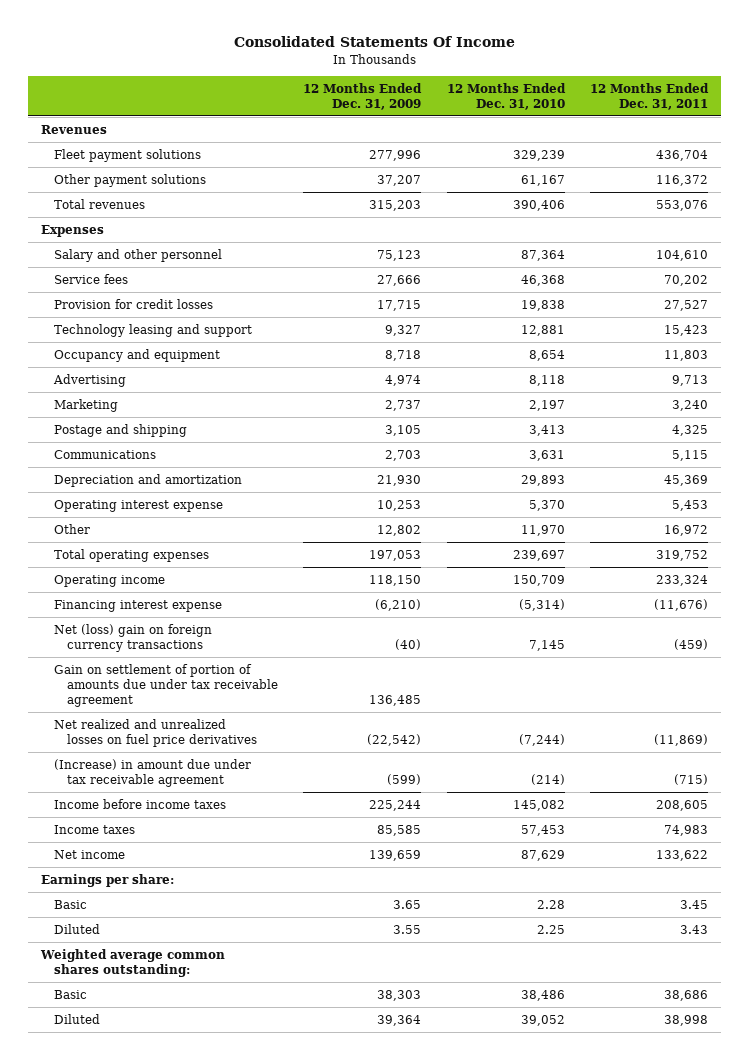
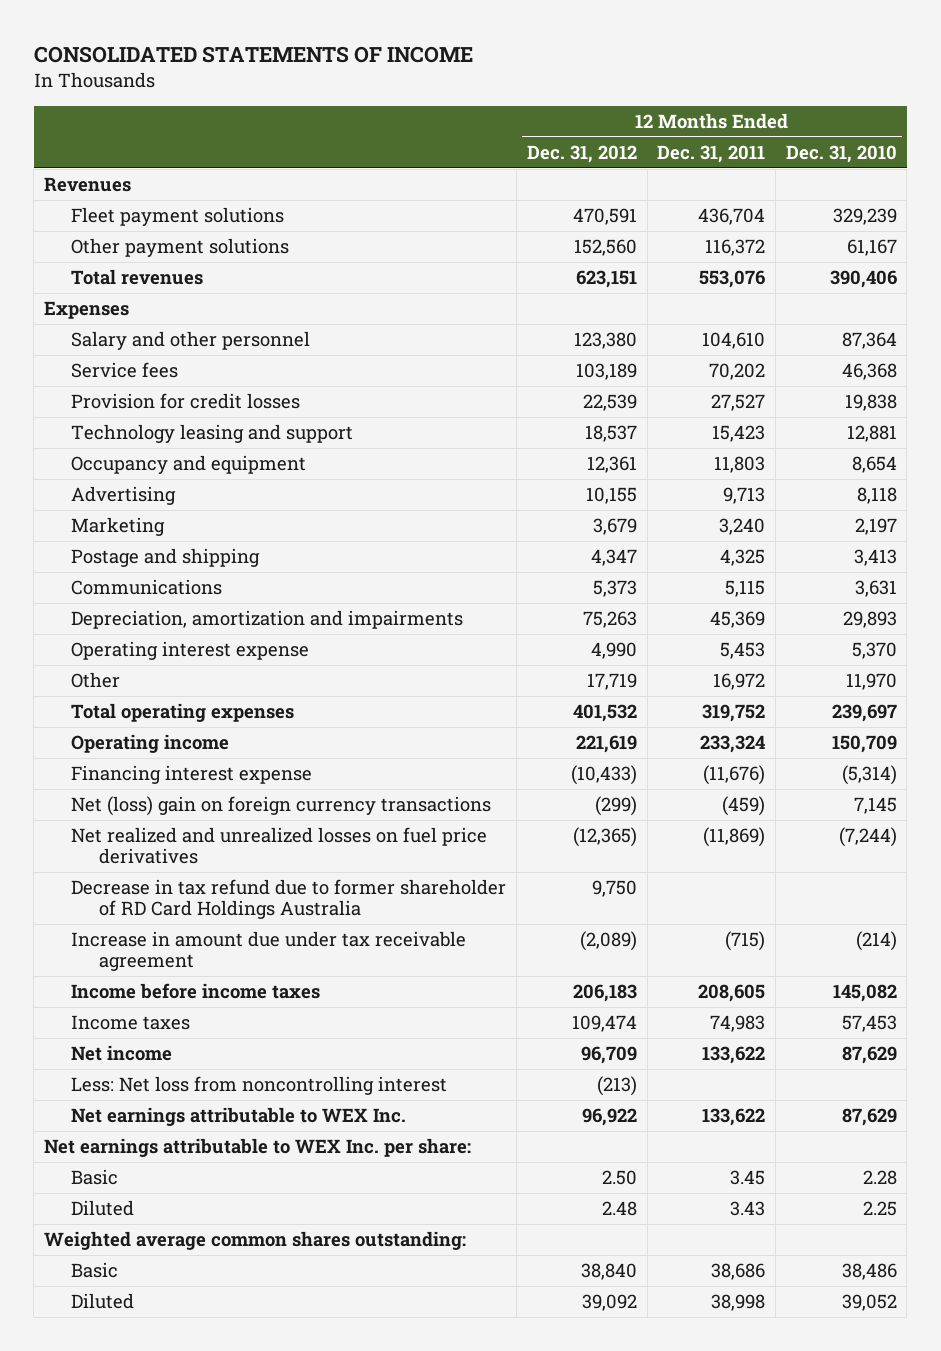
- Consolidated Statements Of Income
+ CONSOLIDATED STATEMENTS OF INCOME
- | 12 Months Ended Dec. 31, 2009 | 12 Months Ended Dec. 31, 2010 | 12 Months Ended Dec. 31, 2011
+ | 12 Months Ended Dec. 31, 2012 | 12 Months Ended Dec. 31, 2011 | 12 Months Ended Dec. 31, 2010
- Depreciation and amortization | 21,930 | 29,893 | 45,369
+ Depreciation, amortization and impairments | 75,263 | 45,369 | 29,893
- Gain on settlement of portion of amounts due under tax receivable agreement | 136,485 | |
- (Increase) in amount due under tax receivable agreement | (599) | (214) | (715)
+ Decrease in tax refund due to former shareholder of RD Card Holdings Australia | 9,750 | |
+ Increase in amount due under tax receivable agreement | (2,089) | (715) | (214)
- Earnings per share:
+ Less: Net loss from noncontrolling interest | (213) | |
+ Net earnings attributable to WEX Inc. | 96,922 | 133,622 | 87,629
+ Net earnings attributable to WEX Inc. per share:

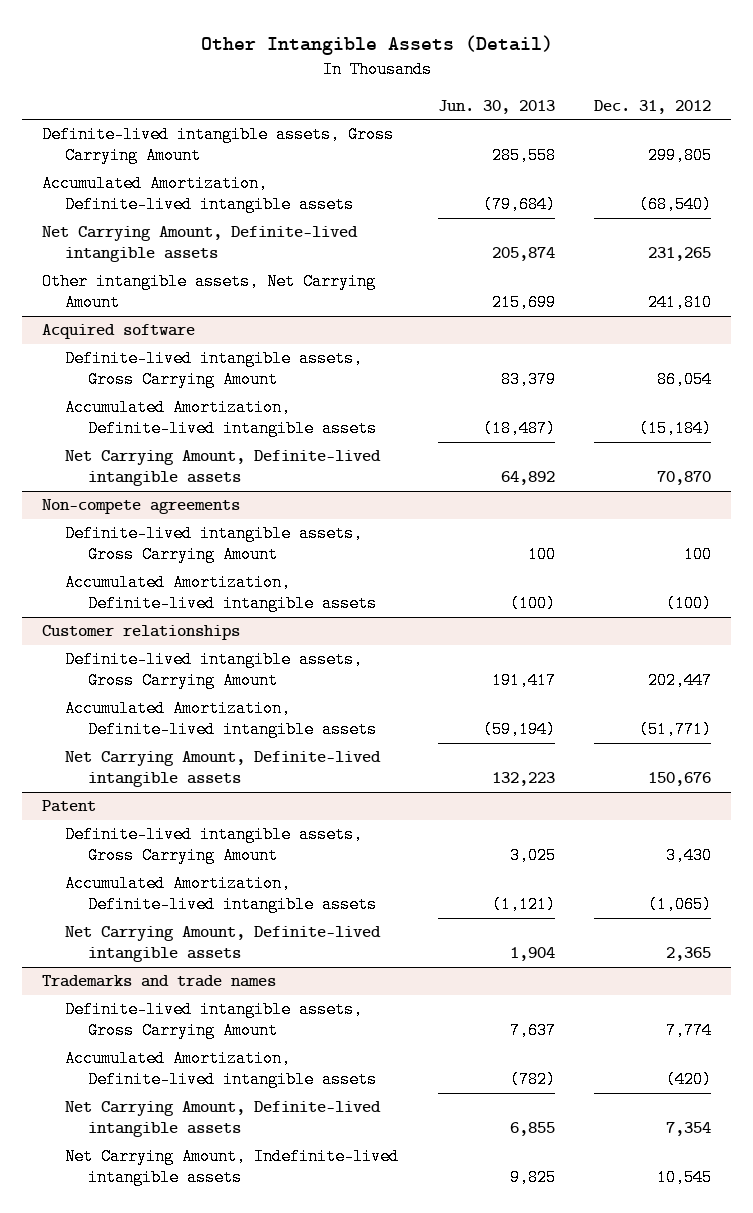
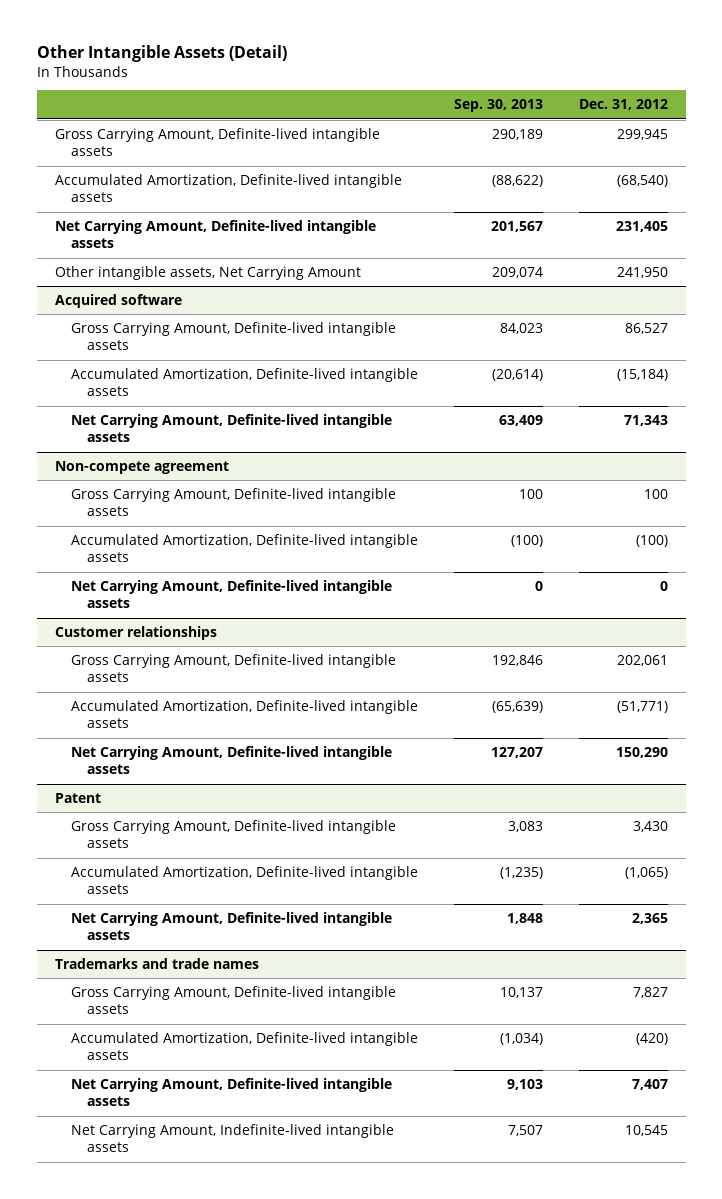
- | Jun. 30, 2013 | Dec. 31, 2012
+ | Sep. 30, 2013 | Dec. 31, 2012
- Definite-lived intangible assets, Gross Carrying Amount | 285,558 | 299,805
+ Gross Carrying Amount, Definite-lived intangible assets | 290,189 | 299,945
- Net Carrying Amount, Definite-lived intangible assets | 205,874 | 231,265
- Other intangible assets, Net Carrying Amount | 215,699 | 241,810
+ Net Carrying Amount, Definite-lived intangible assets | 201,567 | 231,405
+ Other intangible assets, Net Carrying Amount | 209,074 | 241,950
@ Acquired software
- Definite-lived intangible assets, Gross Carrying Amount | 83,379 | 86,054
+ Gross Carrying Amount, Definite-lived intangible assets | 84,023 | 86,527
- Net Carrying Amount, Definite-lived intangible assets | 64,892 | 70,870
- Non-compete agreements
- Definite-lived intangible assets, Gross Carrying Amount | 100 | 100
@ Acquired software
+ Net Carrying Amount, Definite-lived intangible assets | 63,409 | 71,343
+ Non-compete agreement
+ Gross Carrying Amount, Definite-lived intangible assets | 100 | 100
+ Net Carrying Amount, Definite-lived intangible assets | 0 | 0
@ Customer relationships
- Definite-lived intangible assets, Gross Carrying Amount | 191,417 | 202,447
+ Gross Carrying Amount, Definite-lived intangible assets | 192,846 | 202,061
- Net Carrying Amount, Definite-lived intangible assets | 132,223 | 150,676
+ Net Carrying Amount, Definite-lived intangible assets | 127,207 | 150,290
@ Patent
- Definite-lived intangible assets, Gross Carrying Amount | 3,025 | 3,430
+ Gross Carrying Amount, Definite-lived intangible assets | 3,083 | 3,430
@ Trademarks and trade names
- Definite-lived intangible assets, Gross Carrying Amount | 7,637 | 7,774
+ Gross Carrying Amount, Definite-lived intangible assets | 10,137 | 7,827
- Net Carrying Amount, Definite-lived intangible assets | 6,855 | 7,354
+ Net Carrying Amount, Definite-lived intangible assets | 9,103 | 7,407

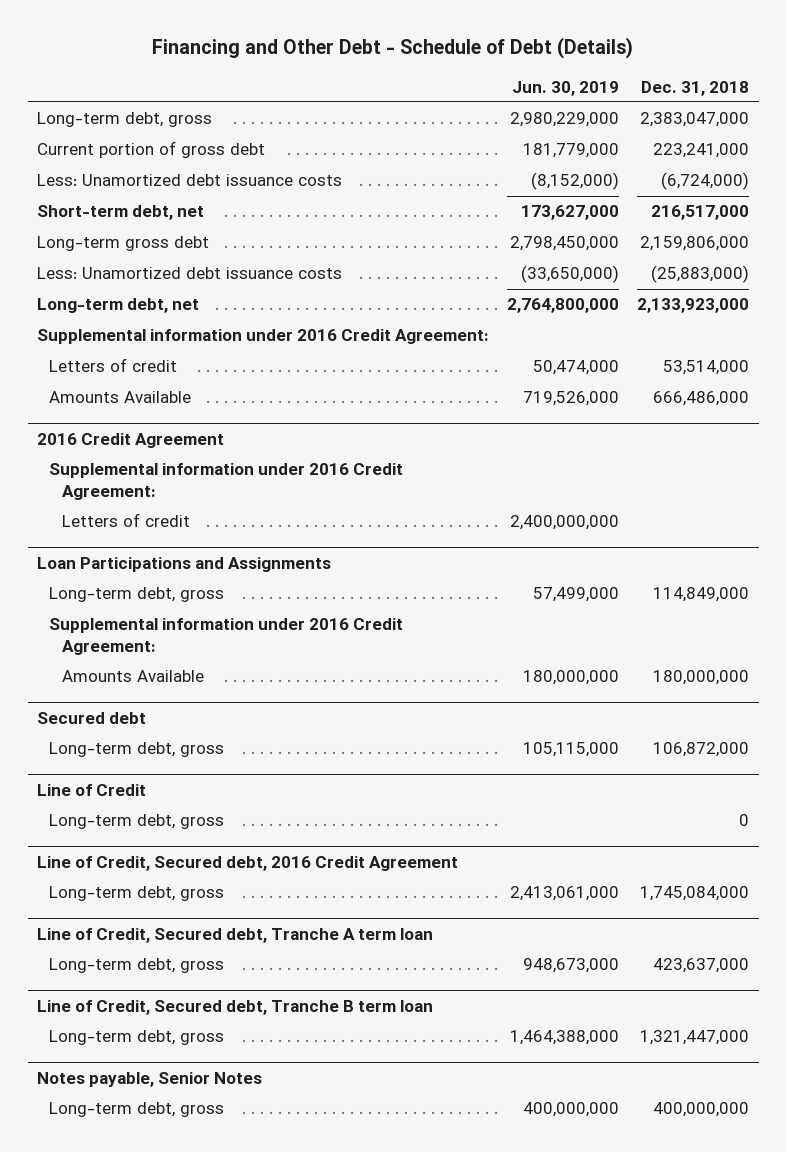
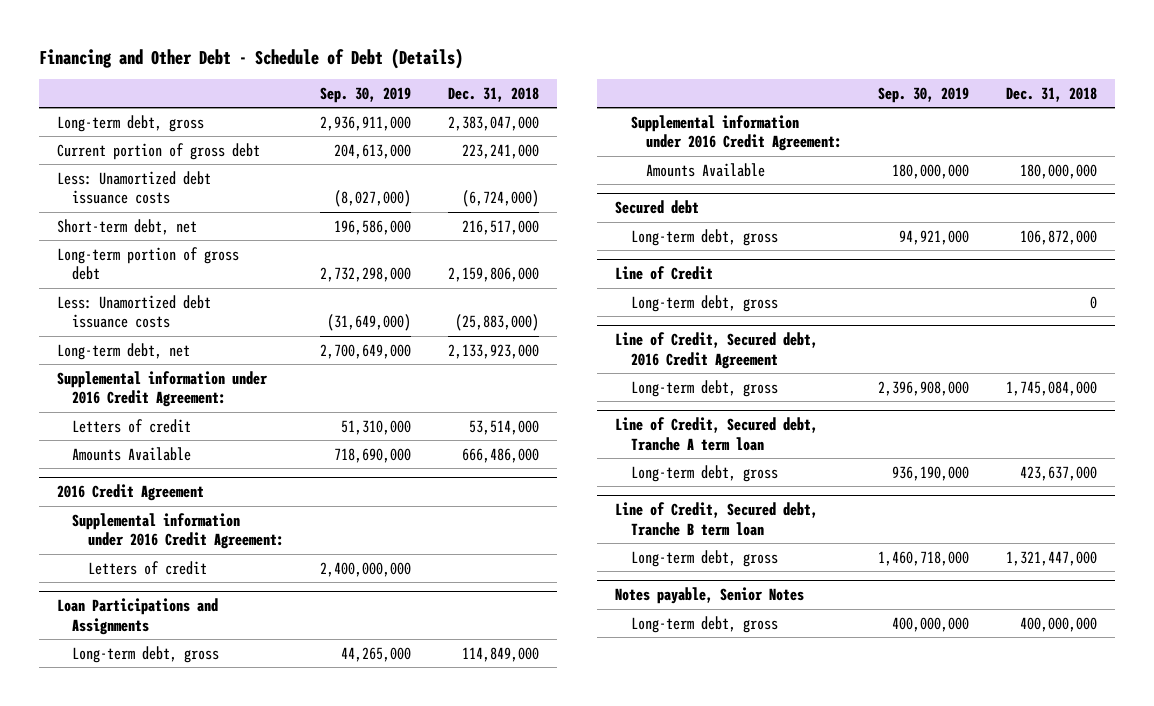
- | Jun. 30, 2019 | Dec. 31, 2018
+ | Sep. 30, 2019 | Dec. 31, 2018
- Long-term gross debt | 2,798,450,000 | 2,159,806,000
+ Long-term portion of gross debt | 2,732,298,000 | 2,159,806,000

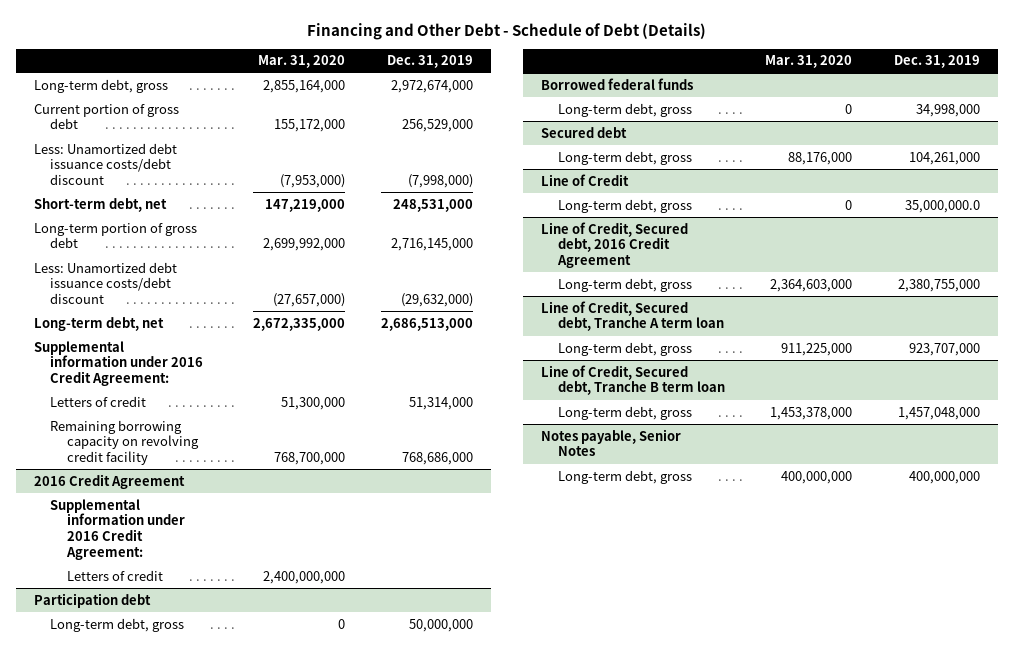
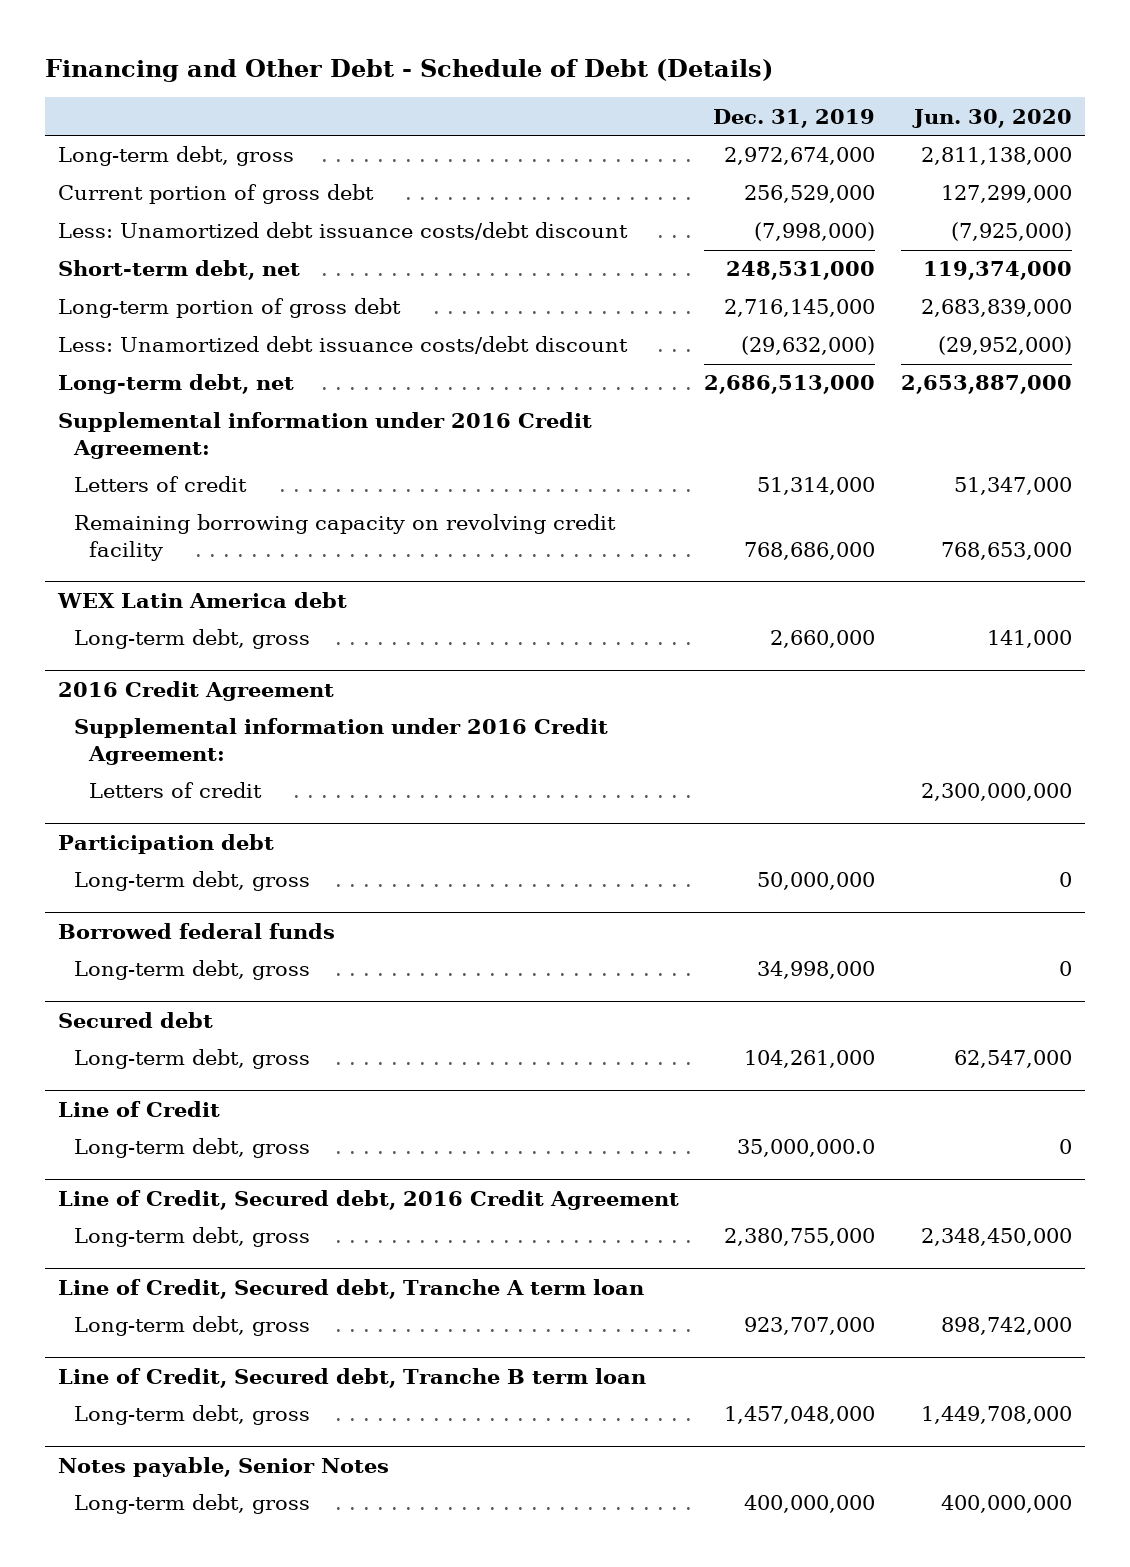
- | Mar. 31, 2020 | Dec. 31, 2019
+ | Dec. 31, 2019 | Jun. 30, 2020
+ WEX Latin America debt
+ Long-term debt, gross | 2,660,000 | 141,000

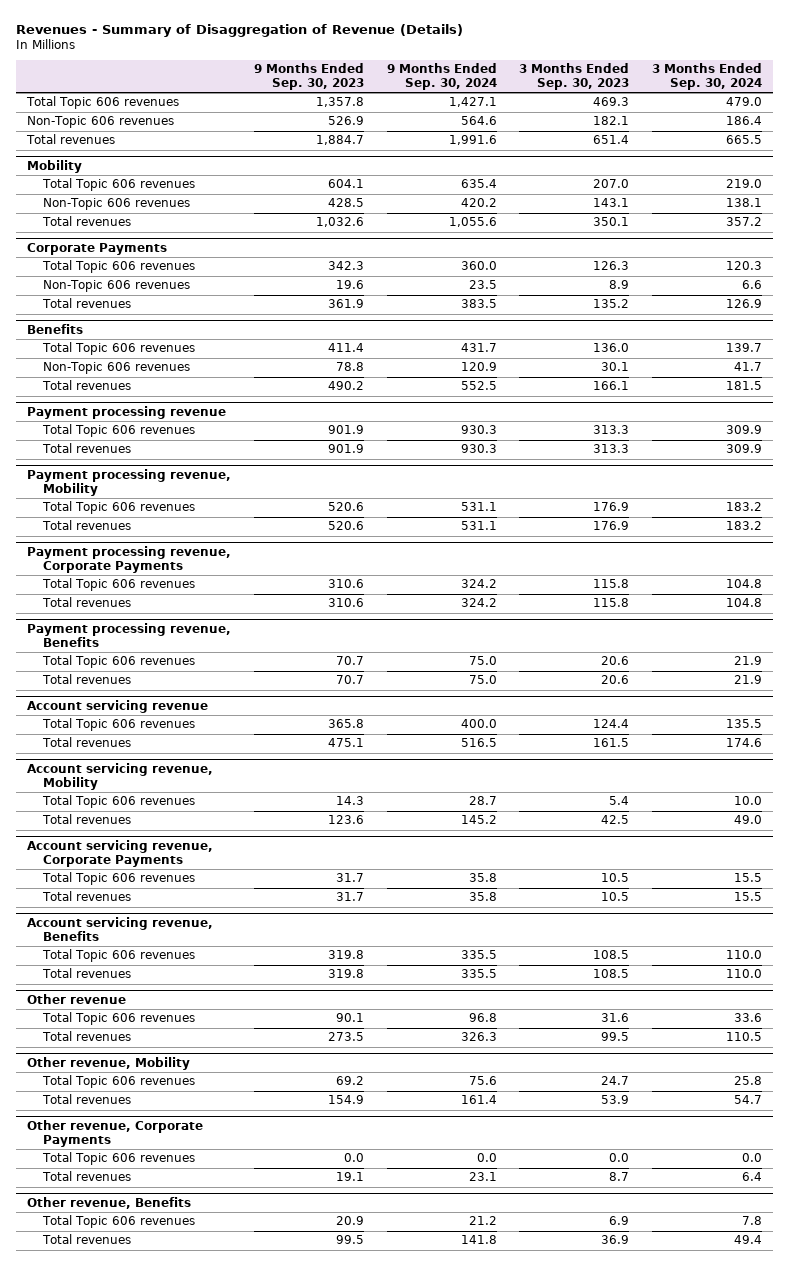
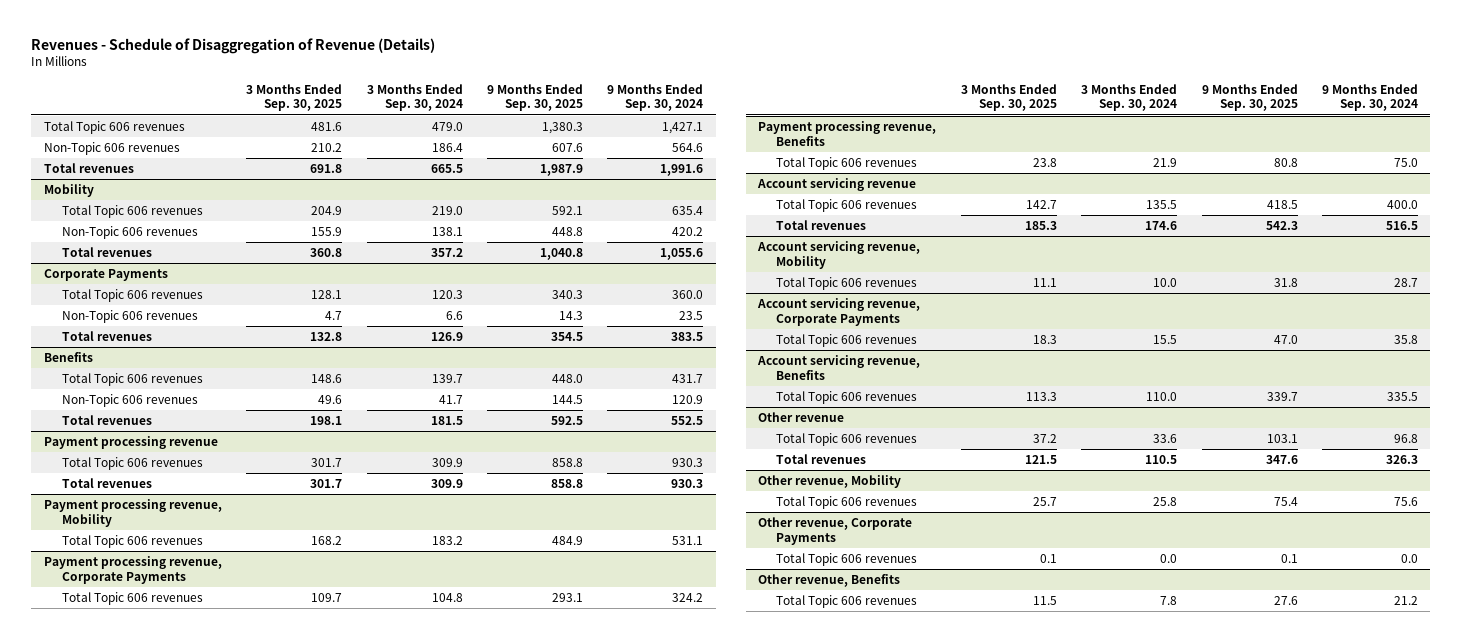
- Revenues - Summary of Disaggregation of Revenue (Details)
+ Revenues - Schedule of Disaggregation of Revenue (Details)
- | 9 Months Ended Sep. 30, 2023 | 9 Months Ended Sep. 30, 2024 | 3 Months Ended Sep. 30, 2023 | 3 Months Ended Sep. 30, 2024
+ | 3 Months Ended Sep. 30, 2025 | 3 Months Ended Sep. 30, 2024 | 9 Months Ended Sep. 30, 2025 | 9 Months Ended Sep. 30, 2024
@ Payment processing revenue, Mobility
- Total revenues | 520.6 | 531.1 | 176.9 | 183.2
@ Payment processing revenue, Corporate Payments
- Total revenues | 310.6 | 324.2 | 115.8 | 104.8
@ Payment processing revenue, Benefits
- Total revenues | 70.7 | 75.0 | 20.6 | 21.9
@ Account servicing revenue, Mobility
- Total revenues | 123.6 | 145.2 | 42.5 | 49.0
@ Account servicing revenue, Corporate Payments
- Total revenues | 31.7 | 35.8 | 10.5 | 15.5
@ Account servicing revenue, Benefits
- Total revenues | 319.8 | 335.5 | 108.5 | 110.0
@ Other revenue, Mobility
- Total revenues | 154.9 | 161.4 | 53.9 | 54.7
@ Other revenue, Corporate Payments
- Total revenues | 19.1 | 23.1 | 8.7 | 6.4
@ Other revenue, Benefits
- Total revenues | 99.5 | 141.8 | 36.9 | 49.4

